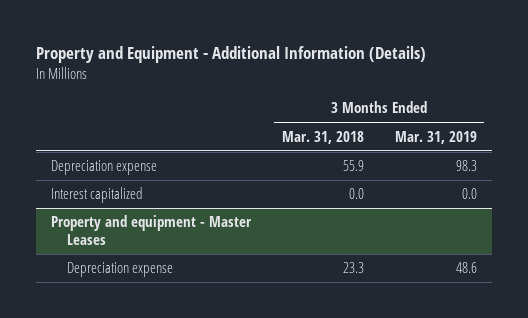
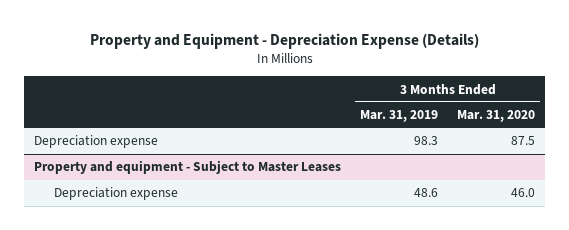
- Property and Equipment - Additional Information (Details)
+ Property and Equipment - Depreciation Expense (Details)
- | 3 Months Ended Mar. 31, 2018 | 3 Months Ended Mar. 31, 2019
+ | 3 Months Ended Mar. 31, 2019 | 3 Months Ended Mar. 31, 2020
- Interest capitalized | 0.0 | 0.0
- Property and equipment - Master Leases
+ Property and equipment - Subject to Master Leases

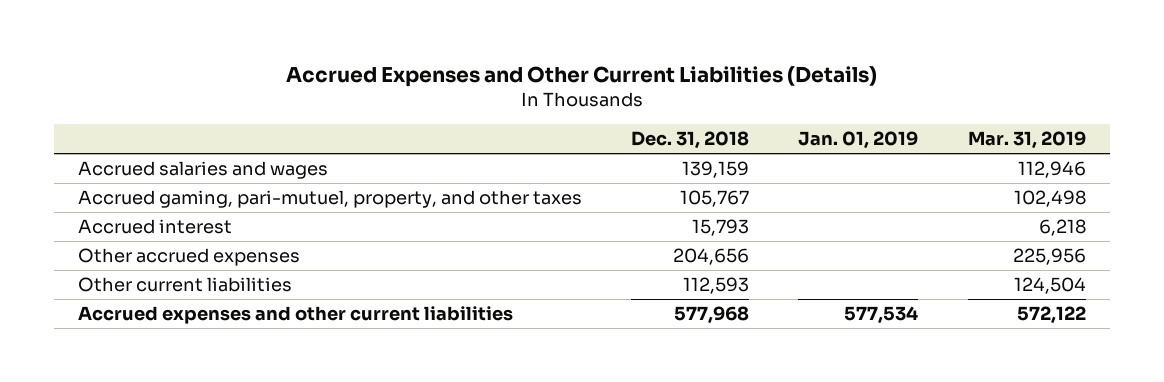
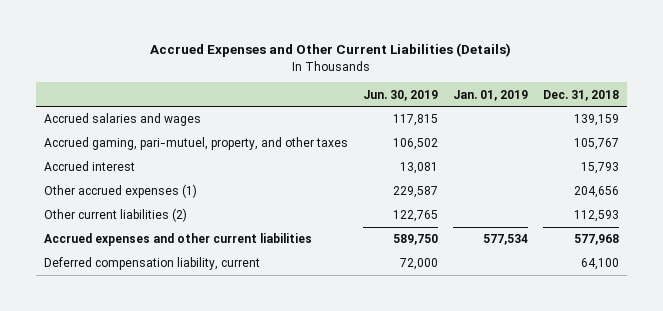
- | Dec. 31, 2018 | Jan. 01, 2019 | Mar. 31, 2019
+ | Jun. 30, 2019 | Jan. 01, 2019 | Dec. 31, 2018
- Other accrued expenses | 204,656 | | 225,956
- Other current liabilities | 112,593 | | 124,504
+ Other accrued expenses (1) | 229,587 | | 204,656
+ Other current liabilities (2) | 122,765 | | 112,593
+ Deferred compensation liability, current | 72,000 | | 64,100

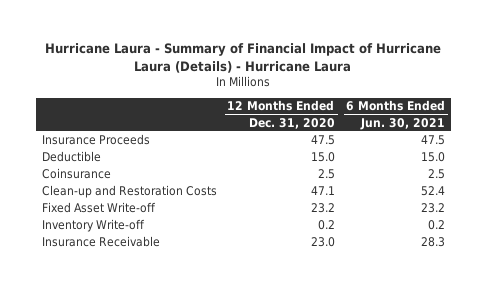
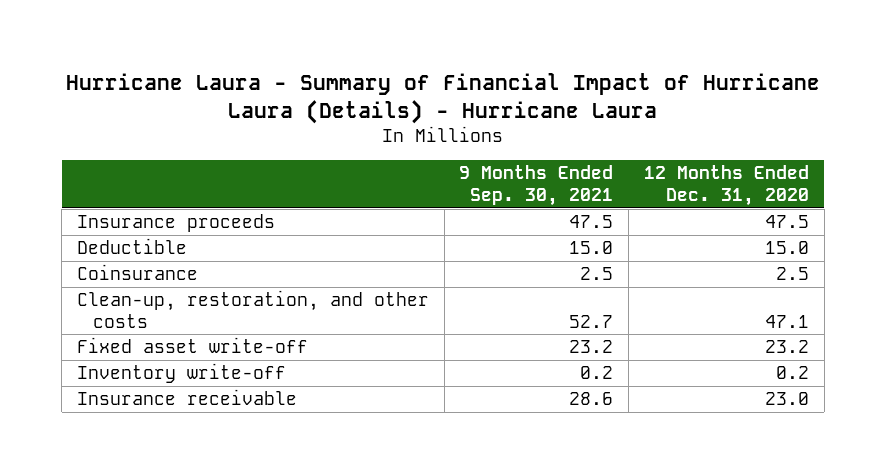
- | 12 Months Ended Dec. 31, 2020 | 6 Months Ended Jun. 30, 2021
+ | 9 Months Ended Sep. 30, 2021 | 12 Months Ended Dec. 31, 2020
- Insurance Proceeds | 47.5 | 47.5
+ Insurance proceeds | 47.5 | 47.5
- Clean-up and Restoration Costs | 47.1 | 52.4
- Fixed Asset Write-off | 23.2 | 23.2
- Inventory Write-off | 0.2 | 0.2
- Insurance Receivable | 23.0 | 28.3
+ Clean-up, restoration, and other costs | 52.7 | 47.1
+ Fixed asset write-off | 23.2 | 23.2
+ Inventory write-off | 0.2 | 0.2
+ Insurance receivable | 28.6 | 23.0

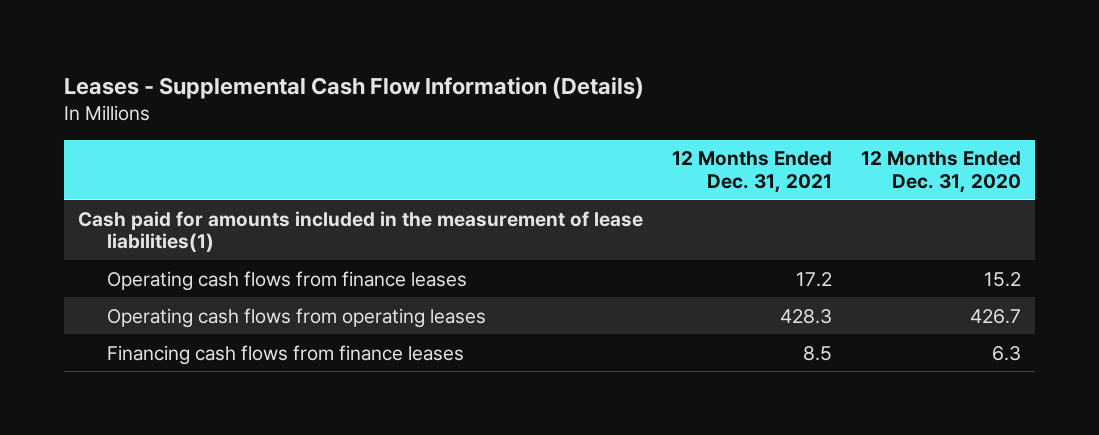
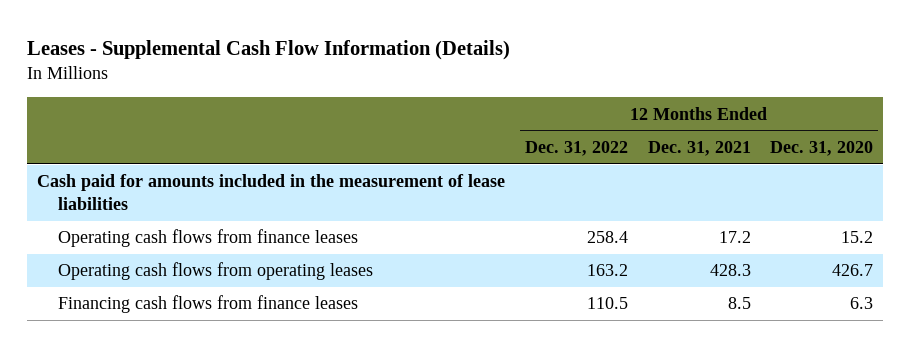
- | 12 Months Ended Dec. 31, 2021 | 12 Months Ended Dec. 31, 2020
+ | 12 Months Ended Dec. 31, 2022 | 12 Months Ended Dec. 31, 2021 | 12 Months Ended Dec. 31, 2020
- Cash paid for amounts included in the measurement of lease liabilities(1)
+ Cash paid for amounts included in the measurement of lease liabilities

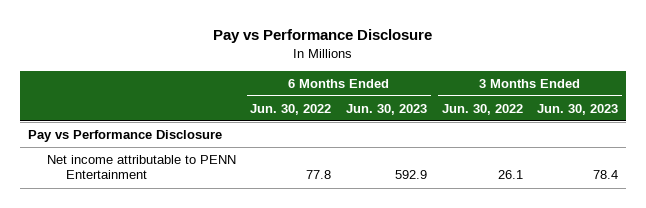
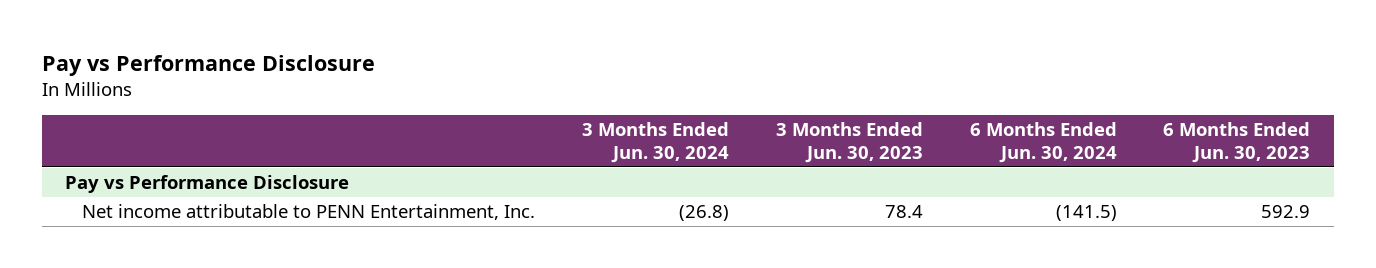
- | 6 Months Ended Jun. 30, 2022 | 6 Months Ended Jun. 30, 2023 | 3 Months Ended Jun. 30, 2022 | 3 Months Ended Jun. 30, 2023
+ | 3 Months Ended Jun. 30, 2024 | 3 Months Ended Jun. 30, 2023 | 6 Months Ended Jun. 30, 2024 | 6 Months Ended Jun. 30, 2023
- Net income attributable to PENN Entertainment | 77.8 | 592.9 | 26.1 | 78.4
+ Net income attributable to PENN Entertainment, Inc. | (26.8) | 78.4 | (141.5) | 592.9

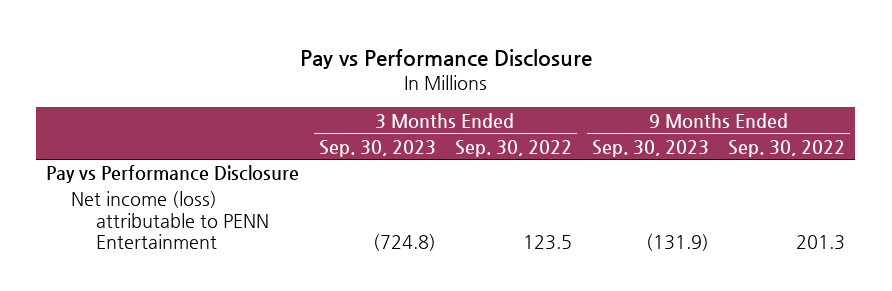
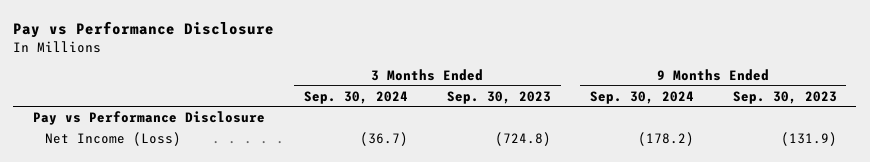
- | 3 Months Ended Sep. 30, 2023 | 3 Months Ended Sep. 30, 2022 | 9 Months Ended Sep. 30, 2023 | 9 Months Ended Sep. 30, 2022
+ | 3 Months Ended Sep. 30, 2024 | 3 Months Ended Sep. 30, 2023 | 9 Months Ended Sep. 30, 2024 | 9 Months Ended Sep. 30, 2023
- Net income (loss) attributable to PENN Entertainment | (724.8) | 123.5 | (131.9) | 201.3
+ Net Income (Loss) | (36.7) | (724.8) | (178.2) | (131.9)

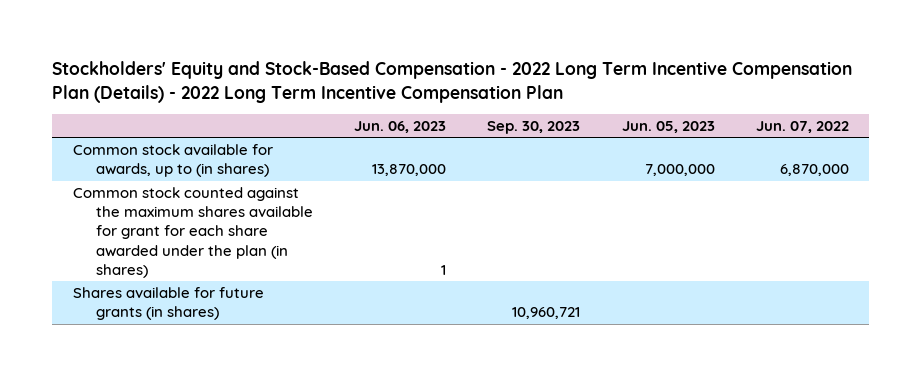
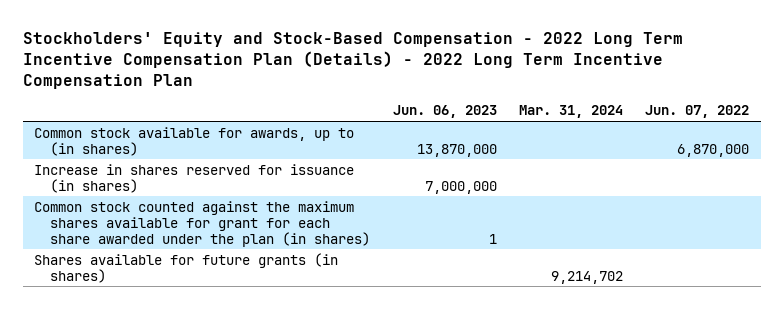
- | Jun. 06, 2023 | Sep. 30, 2023 | Jun. 05, 2023 | Jun. 07, 2022
+ | Jun. 06, 2023 | Mar. 31, 2024 | Jun. 07, 2022
+ Increase in shares reserved for issuance (in shares) | 7,000,000 | |

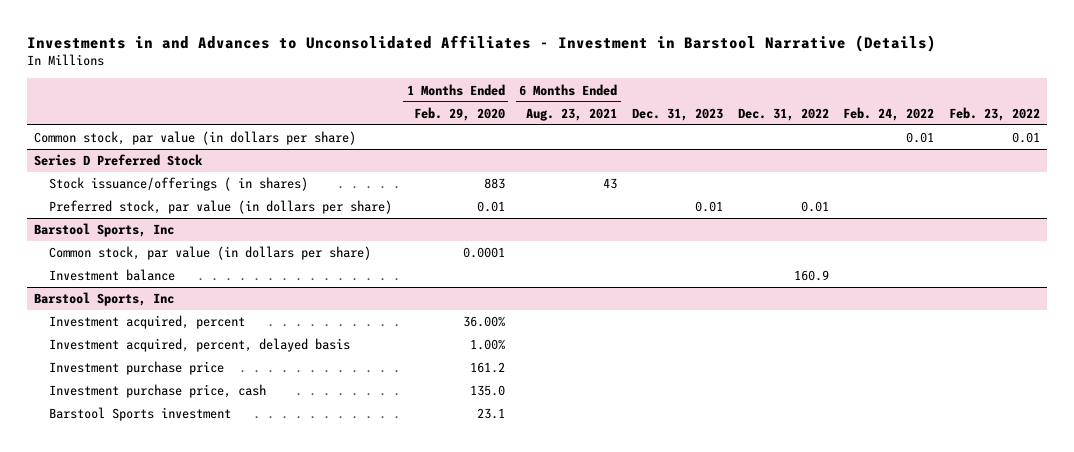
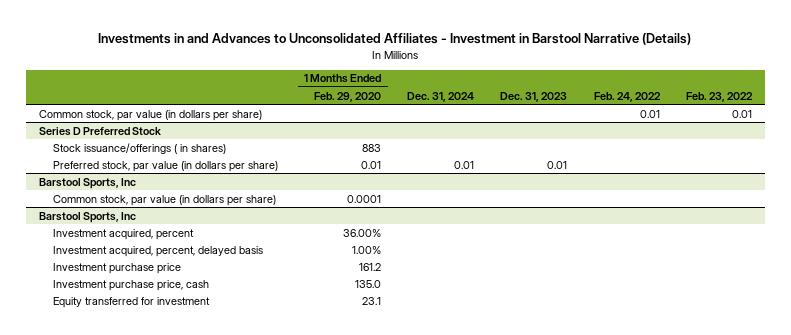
- | 1 Months Ended Feb. 29, 2020 | 6 Months Ended Aug. 23, 2021 | Dec. 31, 2023 | Dec. 31, 2022 | Feb. 24, 2022 | Feb. 23, 2022
+ | 1 Months Ended Feb. 29, 2020 | Dec. 31, 2024 | Dec. 31, 2023 | Feb. 24, 2022 | Feb. 23, 2022
@ Barstool Sports, Inc
- Investment balance | | | | 160.9 | |
- Barstool Sports investment | 23.1 | | | | |
+ Equity transferred for investment | 23.1 | | | |

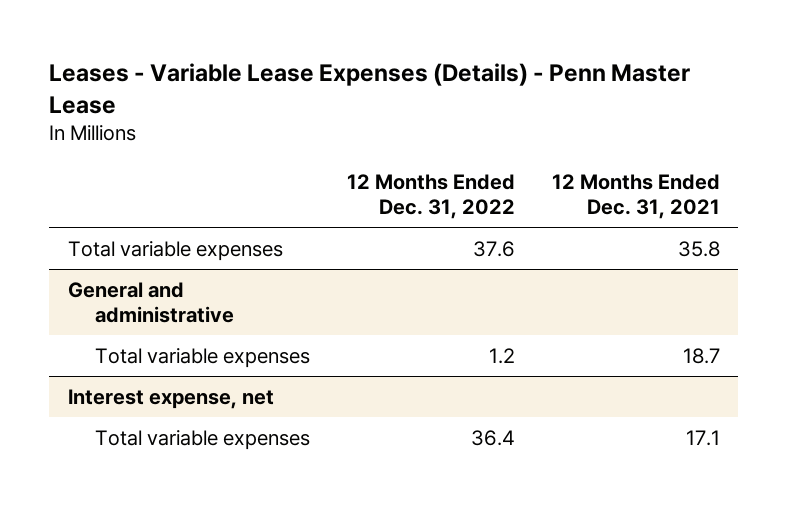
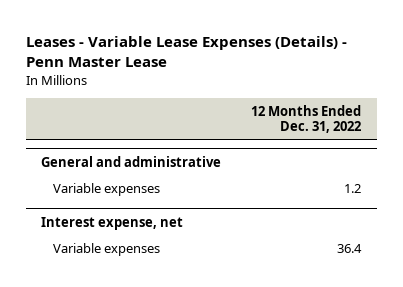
- | 12 Months Ended Dec. 31, 2022 | 12 Months Ended Dec. 31, 2021
+ | 12 Months Ended Dec. 31, 2022
- Total variable expenses | 37.6 | 35.8
@ General and administrative
- Total variable expenses | 1.2 | 18.7
+ Variable expenses | 1.2
@ Interest expense, net
- Total variable expenses | 36.4 | 17.1
+ Variable expenses | 36.4

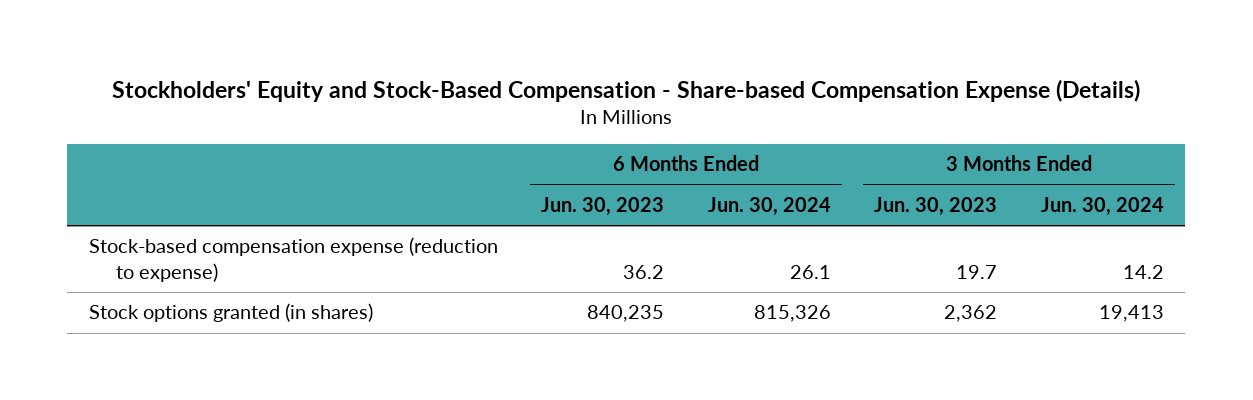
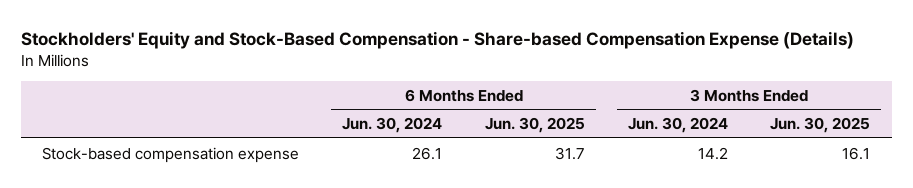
- | 6 Months Ended Jun. 30, 2023 | 6 Months Ended Jun. 30, 2024 | 3 Months Ended Jun. 30, 2023 | 3 Months Ended Jun. 30, 2024
+ | 6 Months Ended Jun. 30, 2024 | 6 Months Ended Jun. 30, 2025 | 3 Months Ended Jun. 30, 2024 | 3 Months Ended Jun. 30, 2025
- Stock-based compensation expense (reduction to expense) | 36.2 | 26.1 | 19.7 | 14.2
- Stock options granted (in shares) | 840,235 | 815,326 | 2,362 | 19,413
+ Stock-based compensation expense | 26.1 | 31.7 | 14.2 | 16.1

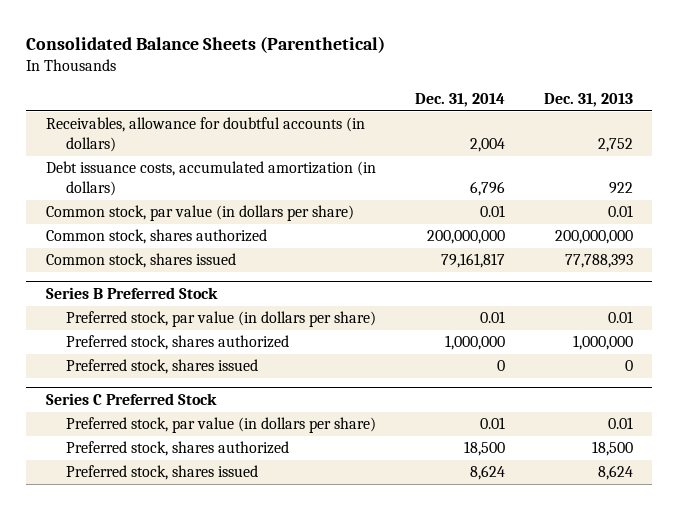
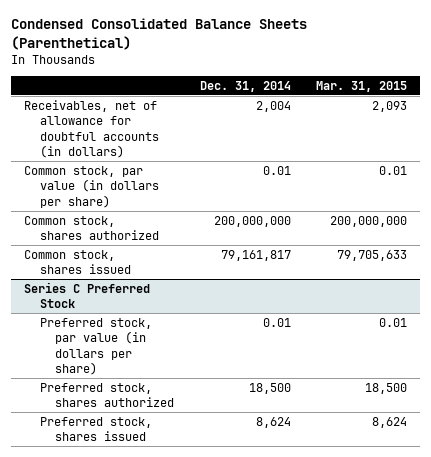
- Consolidated Balance Sheets (Parenthetical)
+ Condensed Consolidated Balance Sheets (Parenthetical)
- | Dec. 31, 2014 | Dec. 31, 2013
+ | Dec. 31, 2014 | Mar. 31, 2015
- Receivables, allowance for doubtful accounts (in dollars) | 2,004 | 2,752
- Debt issuance costs, accumulated amortization (in dollars) | 6,796 | 922
+ Receivables, net of allowance for doubtful accounts (in dollars) | 2,004 | 2,093
- Series B Preferred Stock
- Preferred stock, par value (in dollars per share) | 0.01 | 0.01
- Preferred stock, shares authorized | 1,000,000 | 1,000,000
- Preferred stock, shares issued | 0 | 0

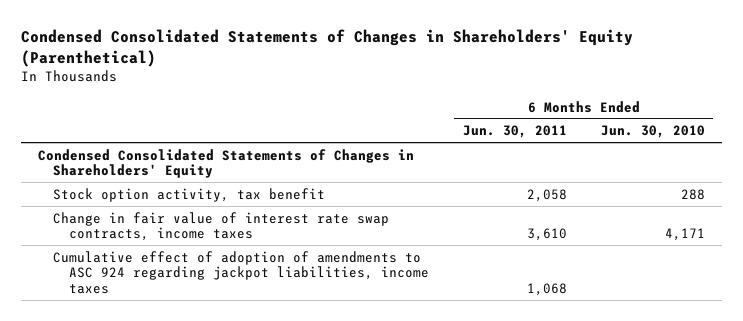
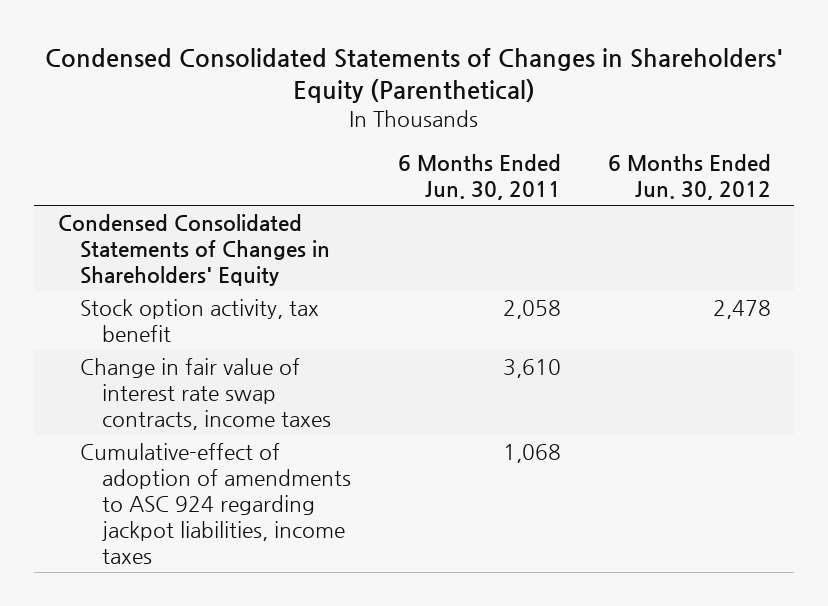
- | 6 Months Ended Jun. 30, 2011 | 6 Months Ended Jun. 30, 2010
+ | 6 Months Ended Jun. 30, 2011 | 6 Months Ended Jun. 30, 2012
- Cumulative effect of adoption of amendments to ASC 924 regarding jackpot liabilities, income taxes | 1,068 |
+ Cumulative-effect of adoption of amendments to ASC 924 regarding jackpot liabilities, income taxes | 1,068 |

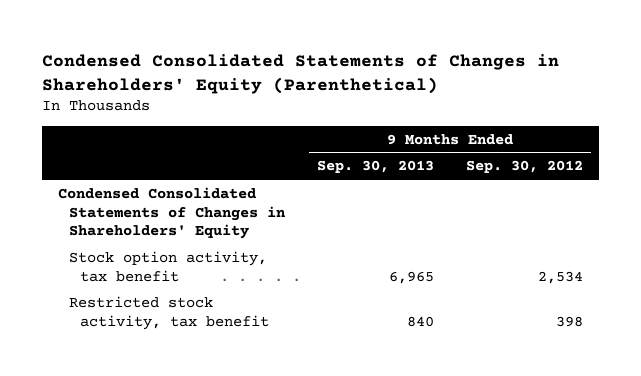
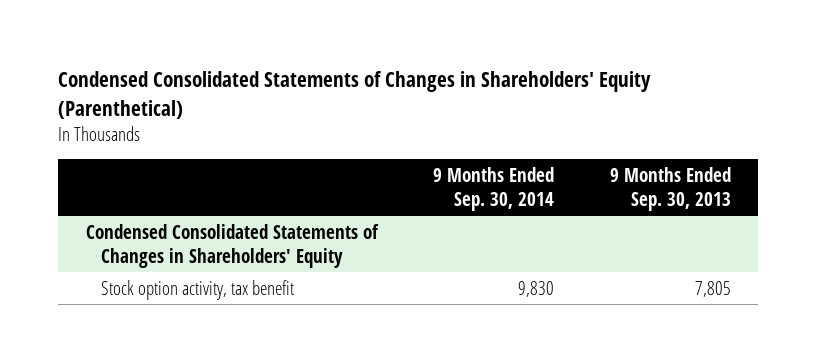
- | 9 Months Ended Sep. 30, 2013 | 9 Months Ended Sep. 30, 2012
+ | 9 Months Ended Sep. 30, 2014 | 9 Months Ended Sep. 30, 2013
- Stock option activity, tax benefit | 6,965 | 2,534
- Restricted stock activity, tax benefit | 840 | 398
+ Stock option activity, tax benefit | 9,830 | 7,805

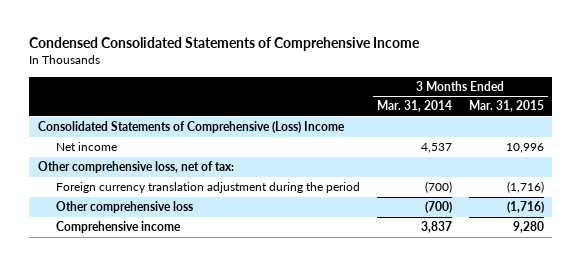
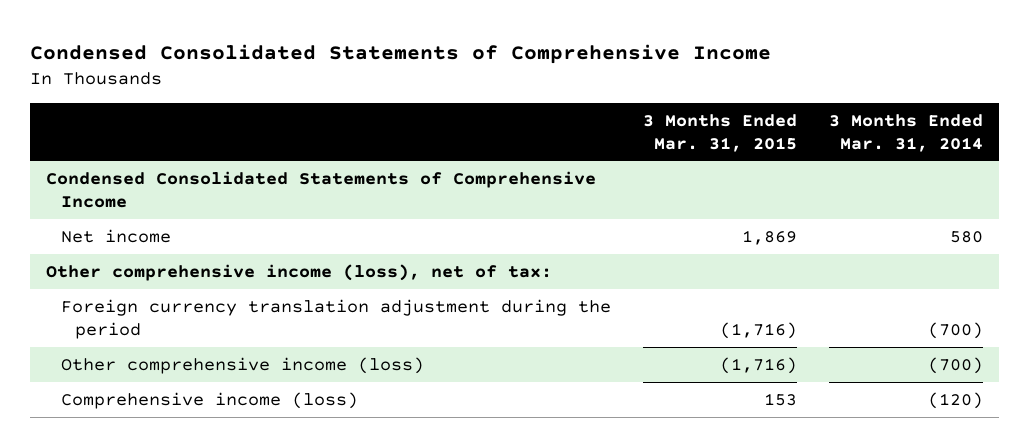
- | 3 Months Ended Mar. 31, 2014 | 3 Months Ended Mar. 31, 2015
+ | 3 Months Ended Mar. 31, 2015 | 3 Months Ended Mar. 31, 2014
- Consolidated Statements of Comprehensive (Loss) Income
- Net income | 4,537 | 10,996
- Other comprehensive loss, net of tax:
+ Condensed Consolidated Statements of Comprehensive Income
+ Net income | 1,869 | 580
+ Other comprehensive income (loss), net of tax:
- Other comprehensive loss | (700) | (1,716)
- Comprehensive income | 3,837 | 9,280
+ Other comprehensive income (loss) | (1,716) | (700)
+ Comprehensive income (loss) | 153 | (120)

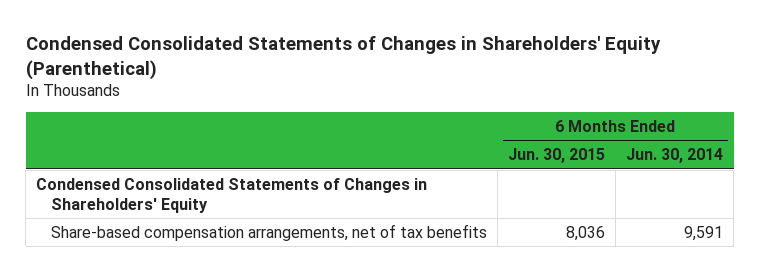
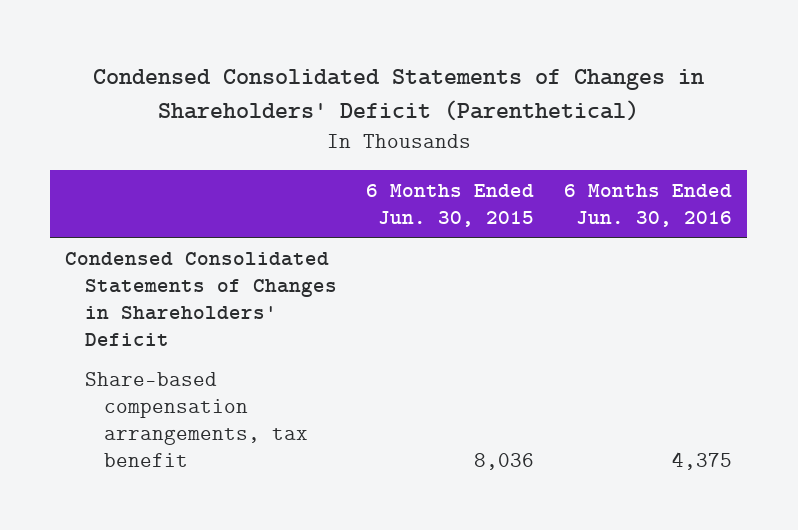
- Condensed Consolidated Statements of Changes in Shareholders' Equity (Parenthetical)
+ Condensed Consolidated Statements of Changes in Shareholders' Deficit (Parenthetical)
- | 6 Months Ended Jun. 30, 2015 | 6 Months Ended Jun. 30, 2014
+ | 6 Months Ended Jun. 30, 2015 | 6 Months Ended Jun. 30, 2016
- Condensed Consolidated Statements of Changes in Shareholders' Equity
- Share-based compensation arrangements, net of tax benefits | 8,036 | 9,591
+ Condensed Consolidated Statements of Changes in Shareholders' Deficit
+ Share-based compensation arrangements, tax benefit | 8,036 | 4,375

